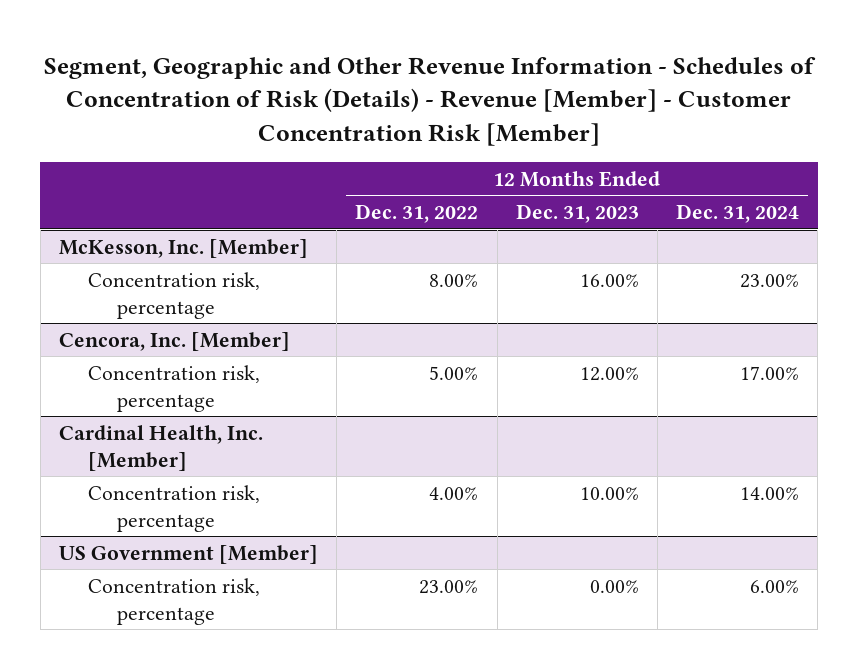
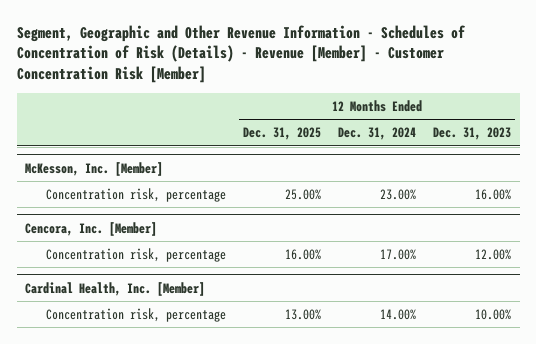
- | 12 Months Ended Dec. 31, 2022 | 12 Months Ended Dec. 31, 2023 | 12 Months Ended Dec. 31, 2024
+ | 12 Months Ended Dec. 31, 2025 | 12 Months Ended Dec. 31, 2024 | 12 Months Ended Dec. 31, 2023
- US Government [Member]
- Concentration risk, percentage | 23.00% | 0.00% | 6.00%

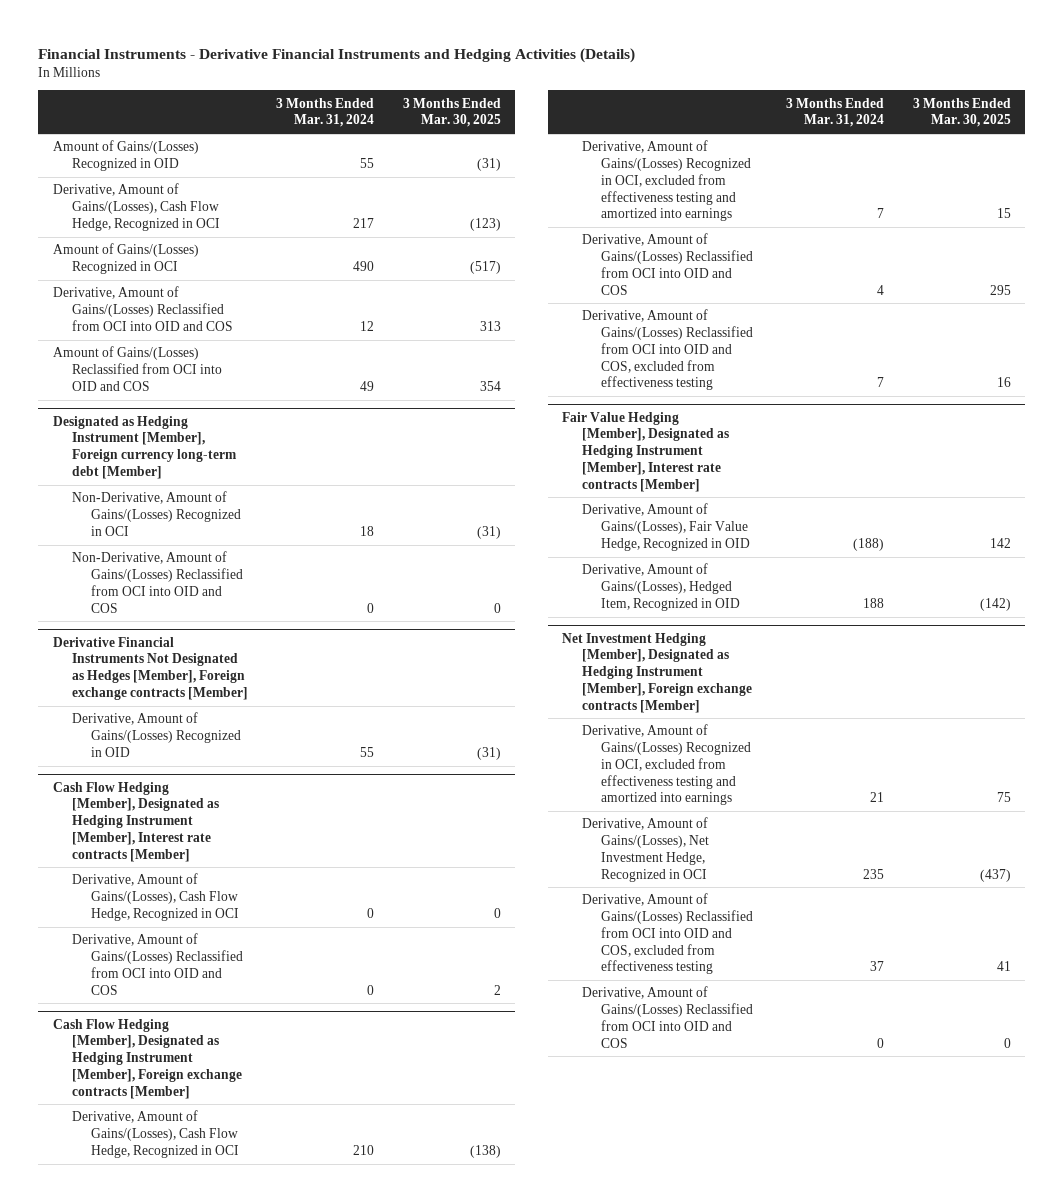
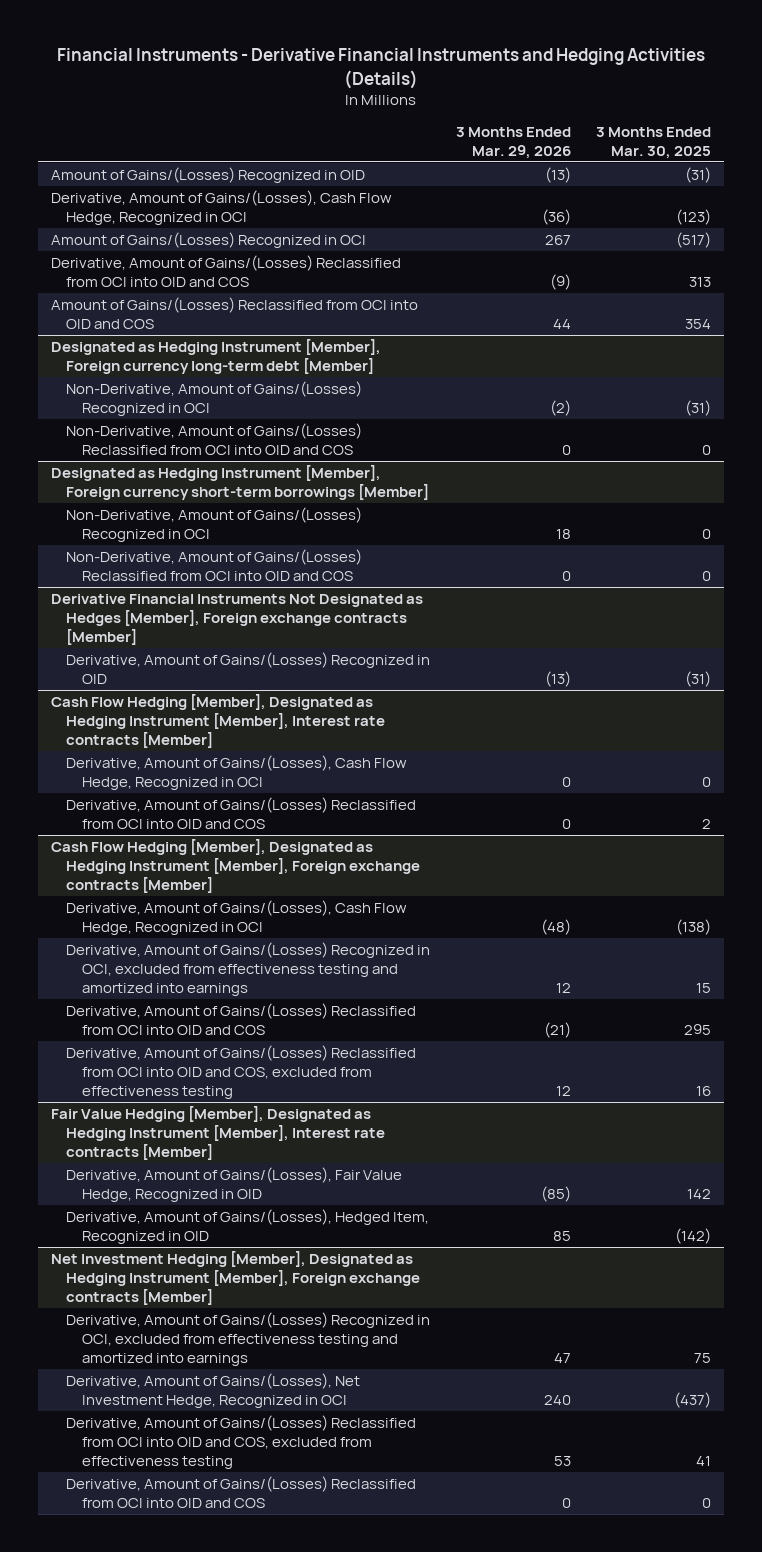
- | 3 Months Ended Mar. 31, 2024 | 3 Months Ended Mar. 30, 2025
+ | 3 Months Ended Mar. 29, 2026 | 3 Months Ended Mar. 30, 2025
+ Designated as Hedging Instrument [Member], Foreign currency short-term borrowings [Member]
+ Non-Derivative, Amount of Gains/(Losses) Recognized in OCI | 18 | 0
+ Non-Derivative, Amount of Gains/(Losses) Reclassified from OCI into OID and COS | 0 | 0

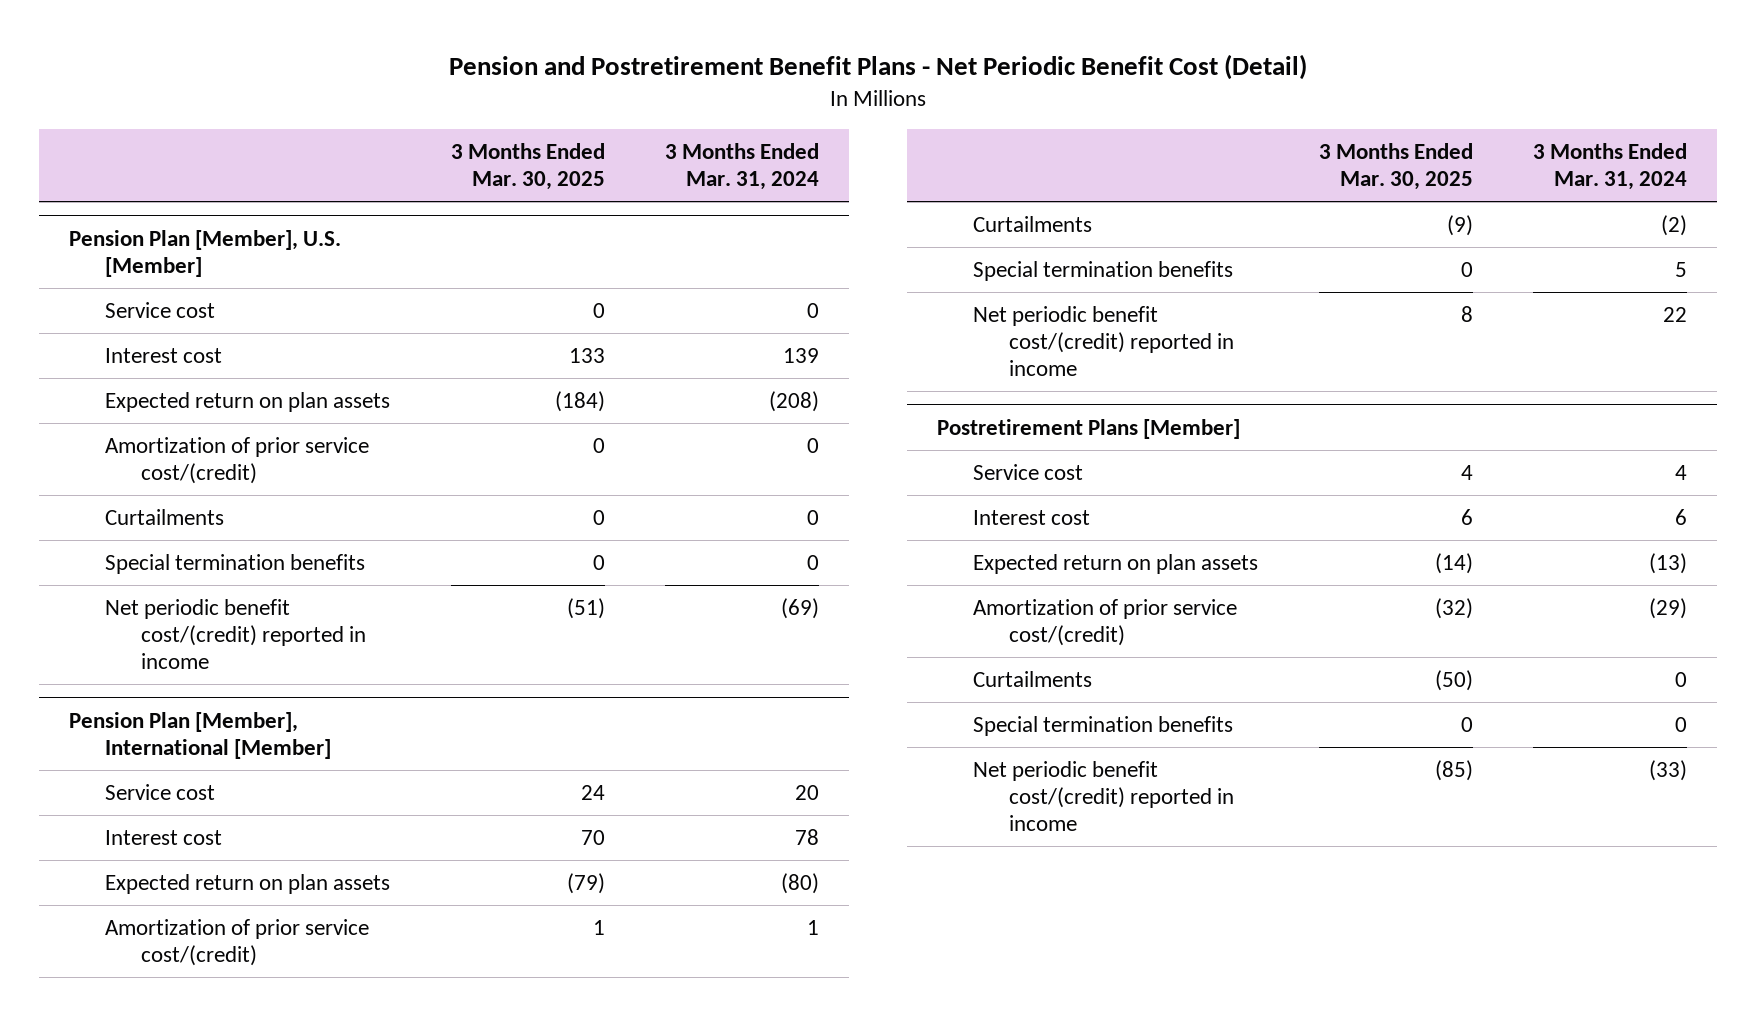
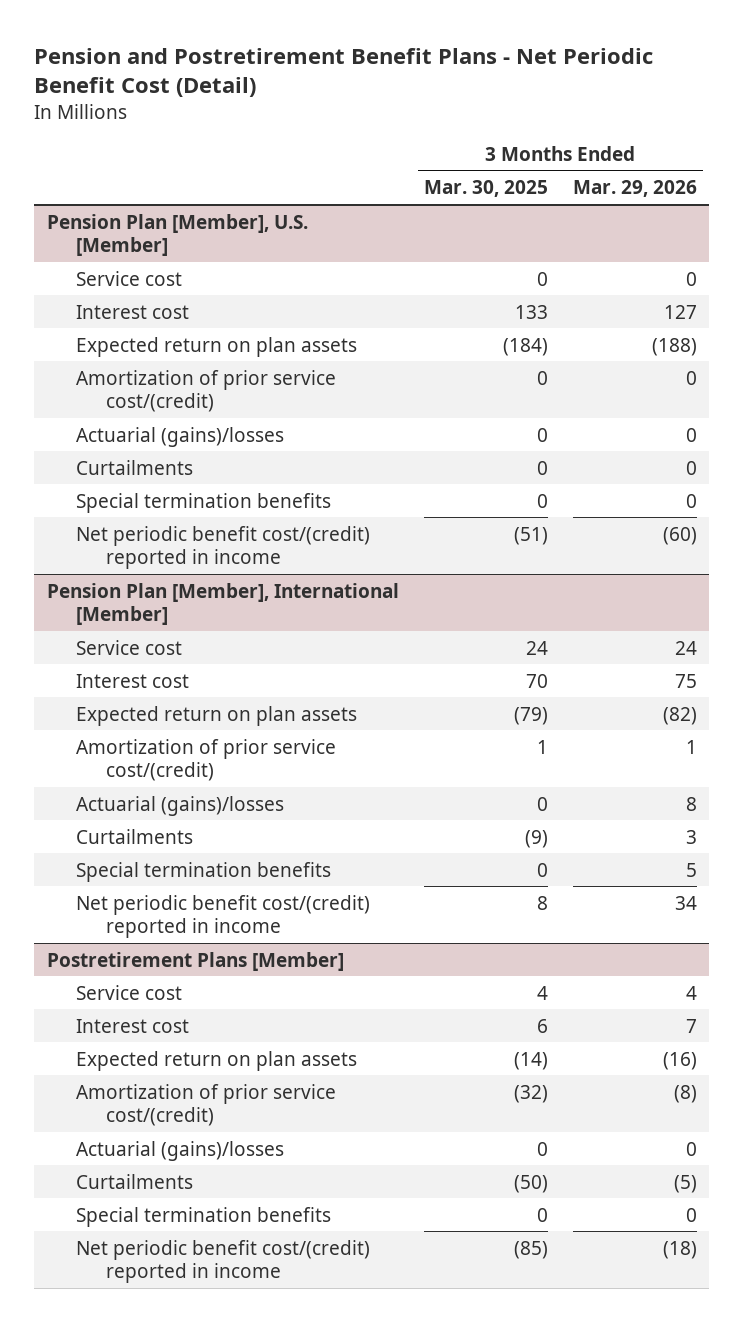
- | 3 Months Ended Mar. 30, 2025 | 3 Months Ended Mar. 31, 2024
+ | 3 Months Ended Mar. 30, 2025 | 3 Months Ended Mar. 29, 2026
@ Pension Plan [Member], U.S. [Member]
+ Actuarial (gains)/losses | 0 | 0
@ Pension Plan [Member], International [Member]
+ Actuarial (gains)/losses | 0 | 8
@ Postretirement Plans [Member]
+ Actuarial (gains)/losses | 0 | 0

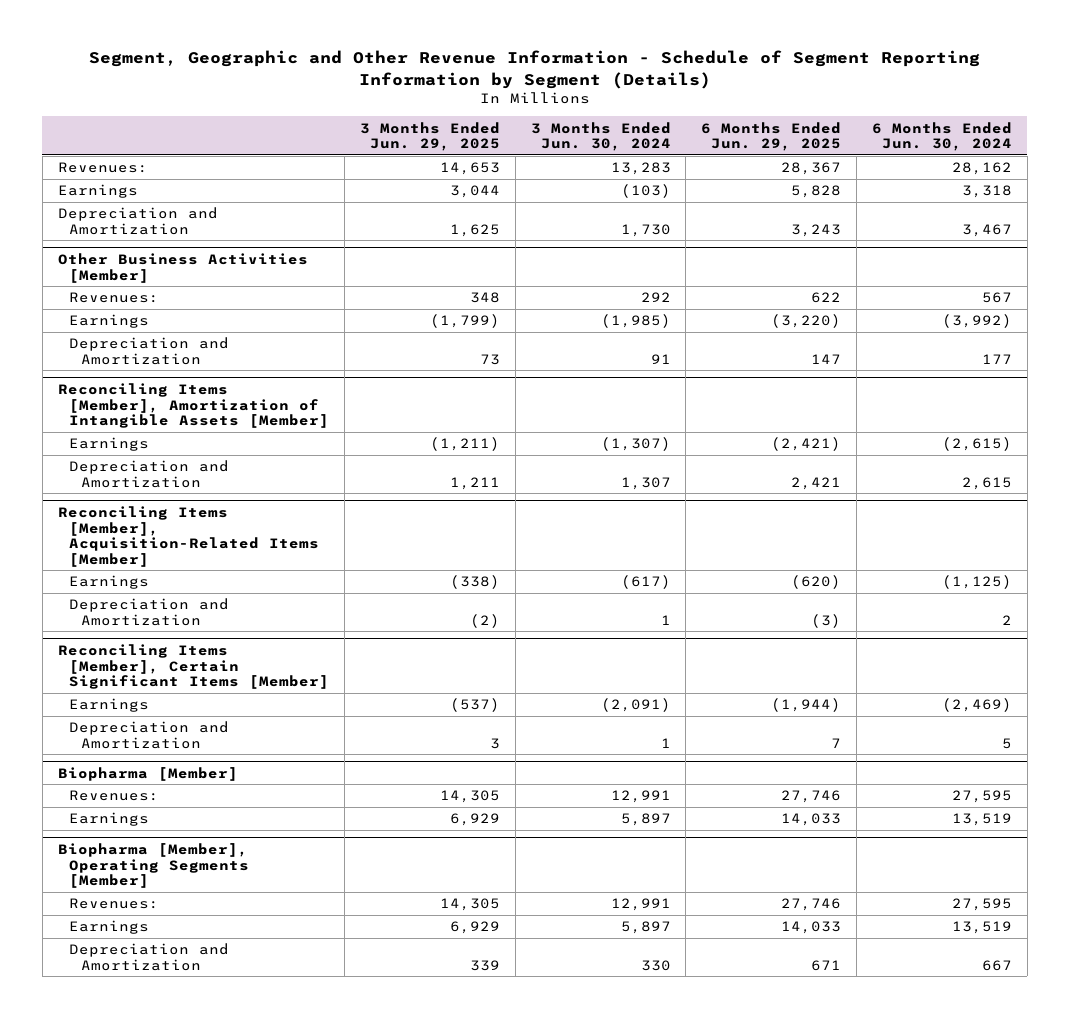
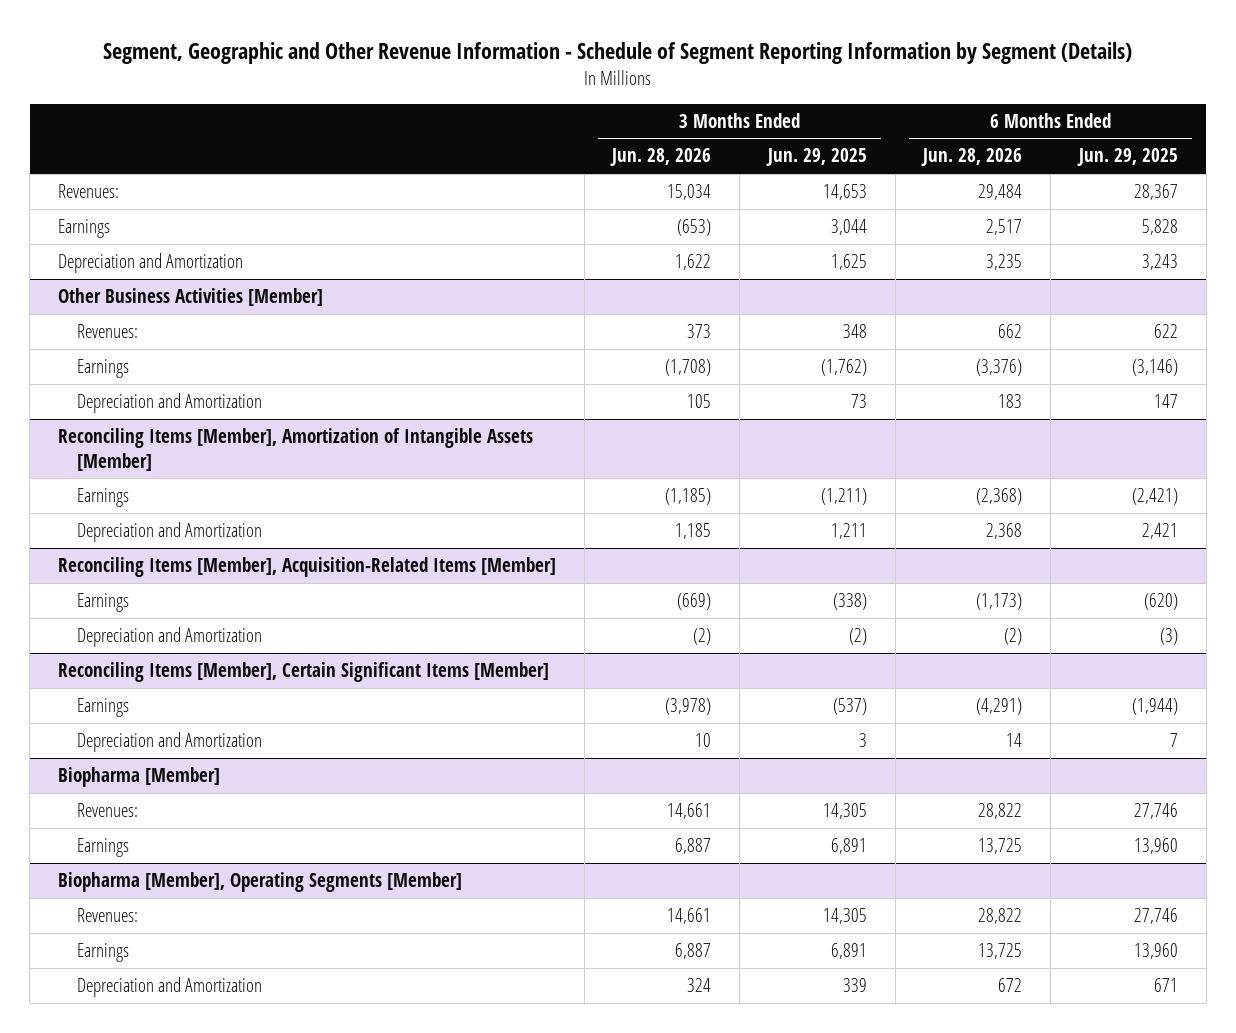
- | 3 Months Ended Jun. 29, 2025 | 3 Months Ended Jun. 30, 2024 | 6 Months Ended Jun. 29, 2025 | 6 Months Ended Jun. 30, 2024
+ | 3 Months Ended Jun. 28, 2026 | 3 Months Ended Jun. 29, 2025 | 6 Months Ended Jun. 28, 2026 | 6 Months Ended Jun. 29, 2025
@ Other Business Activities [Member]
- Earnings | (1,799) | (1,985) | (3,220) | (3,992)
+ Earnings | (1,708) | (1,762) | (3,376) | (3,146)
@ Biopharma [Member]
- Earnings | 6,929 | 5,897 | 14,033 | 13,519
+ Earnings | 6,887 | 6,891 | 13,725 | 13,960
@ Biopharma [Member], Operating Segments [Member]
- Earnings | 6,929 | 5,897 | 14,033 | 13,519
+ Earnings | 6,887 | 6,891 | 13,725 | 13,960

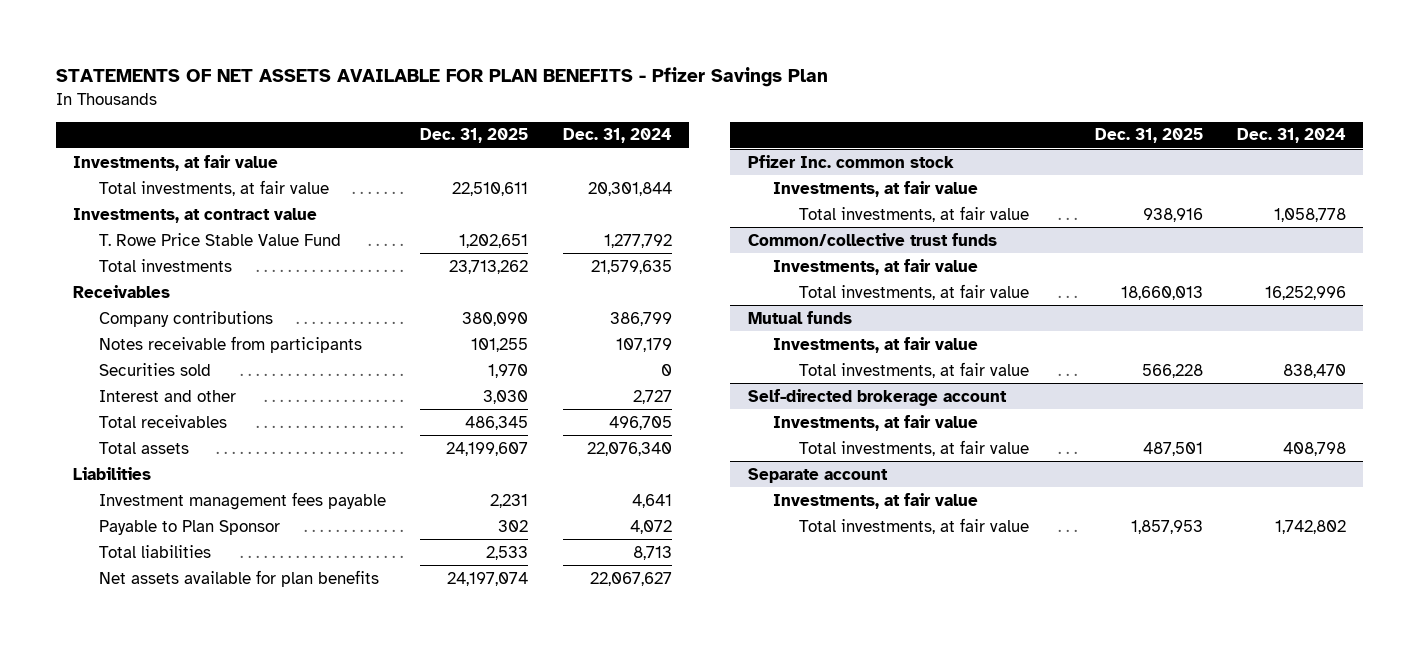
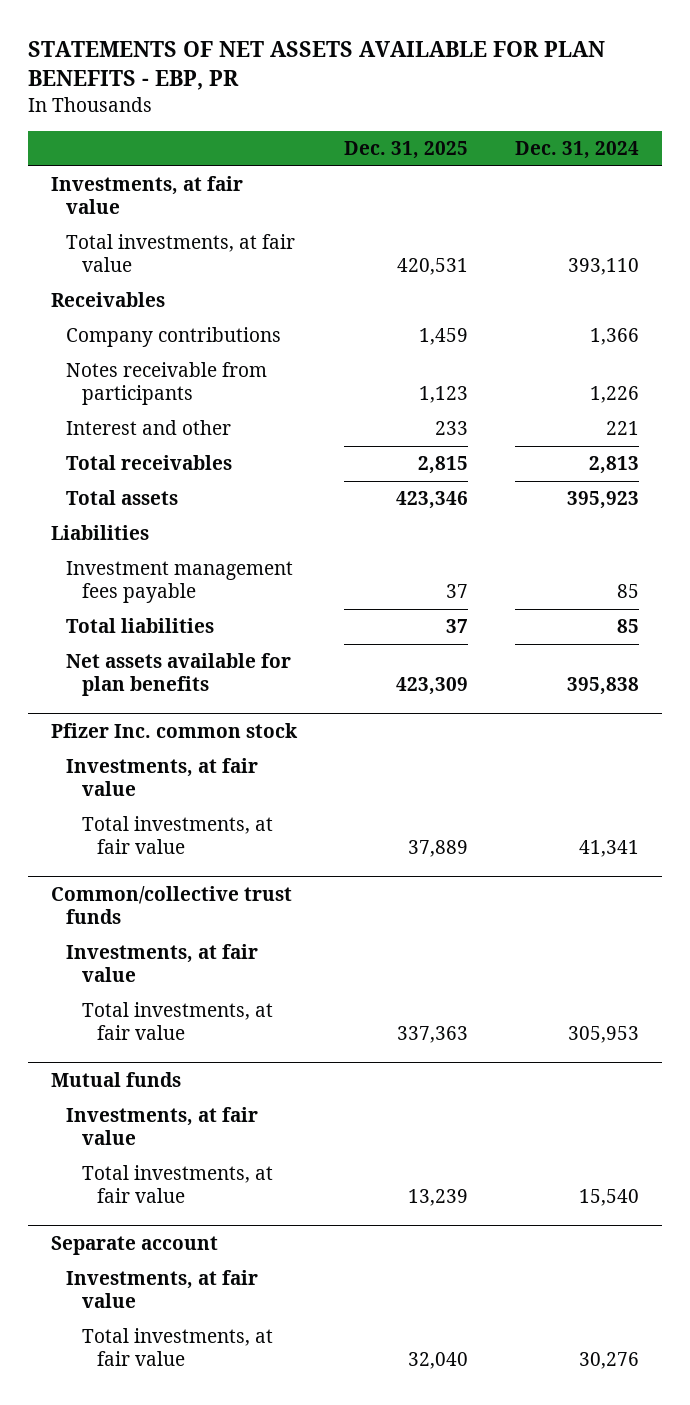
- STATEMENTS OF NET ASSETS AVAILABLE FOR PLAN BENEFITS - Pfizer Savings Plan
+ STATEMENTS OF NET ASSETS AVAILABLE FOR PLAN BENEFITS - EBP, PR
- Total investments, at fair value | 22,510,611 | 20,301,844
- Investments, at contract value
- T. Rowe Price Stable Value Fund | 1,202,651 | 1,277,792
- Total investments | 23,713,262 | 21,579,635
+ Total investments, at fair value | 420,531 | 393,110
- Company contributions | 380,090 | 386,799
- Notes receivable from participants | 101,255 | 107,179
- Securities sold | 1,970 | 0
- Interest and other | 3,030 | 2,727
- Total receivables | 486,345 | 496,705
- Total assets | 24,199,607 | 22,076,340
+ Company contributions | 1,459 | 1,366
+ Notes receivable from participants | 1,123 | 1,226
+ Interest and other | 233 | 221
+ Total receivables | 2,815 | 2,813
+ Total assets | 423,346 | 395,923
- Investment management fees payable | 2,231 | 4,641
- Payable to Plan Sponsor | 302 | 4,072
- Total liabilities | 2,533 | 8,713
- Net assets available for plan benefits | 24,197,074 | 22,067,627
+ Investment management fees payable | 37 | 85
+ Total liabilities | 37 | 85
+ Net assets available for plan benefits | 423,309 | 395,838
@ Pfizer Inc. common stock
- Total investments, at fair value | 938,916 | 1,058,778
+ Total investments, at fair value | 37,889 | 41,341
@ Common/collective trust funds
- Total investments, at fair value | 18,660,013 | 16,252,996
+ Total investments, at fair value | 337,363 | 305,953
@ Mutual funds
- Total investments, at fair value | 566,228 | 838,470
- Self-directed brokerage account
- Investments, at fair value
- Total investments, at fair value | 487,501 | 408,798
@ Mutual funds
+ Total investments, at fair value | 13,239 | 15,540
@ Separate account
- Total investments, at fair value | 1,857,953 | 1,742,802
+ Total investments, at fair value | 32,040 | 30,276

